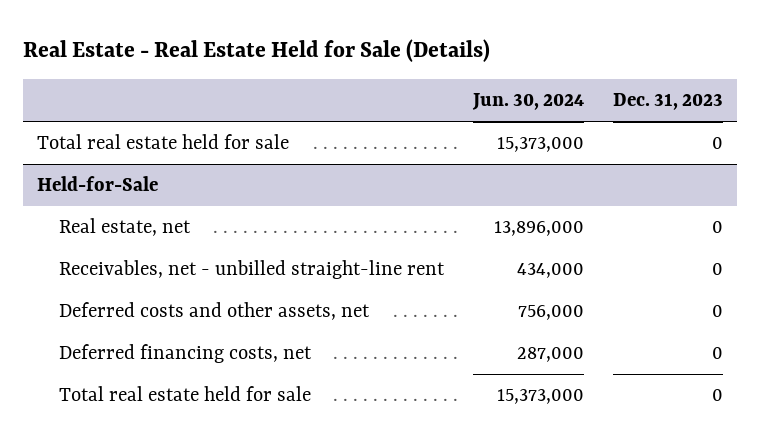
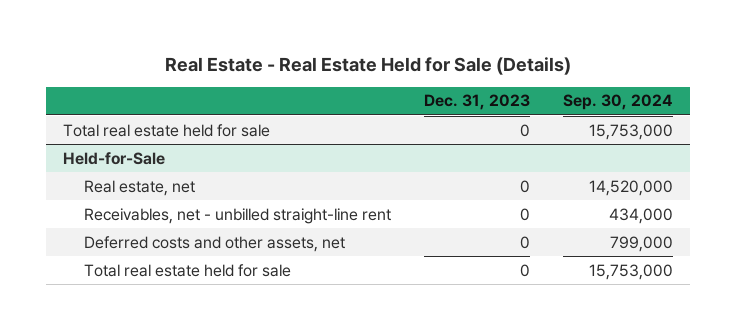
- | Jun. 30, 2024 | Dec. 31, 2023
+ | Dec. 31, 2023 | Sep. 30, 2024
@ Held-for-Sale
- Deferred financing costs, net | 287,000 | 0

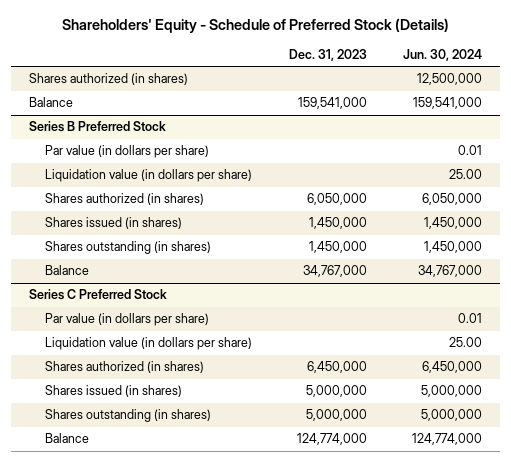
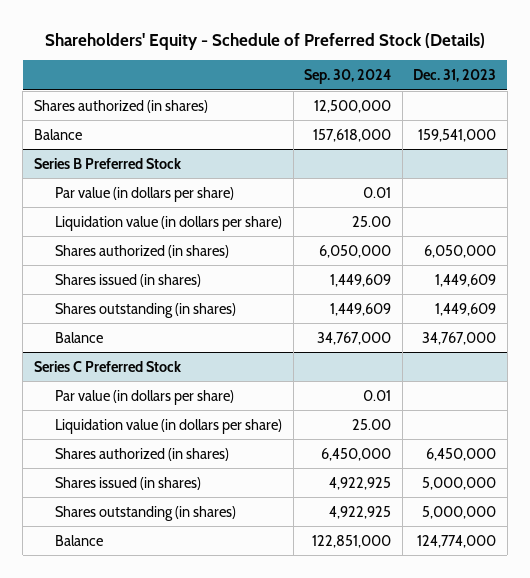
- | Dec. 31, 2023 | Jun. 30, 2024
+ | Sep. 30, 2024 | Dec. 31, 2023
@ Series B Preferred Stock
- Shares issued (in shares) | 1,450,000 | 1,450,000
- Shares outstanding (in shares) | 1,450,000 | 1,450,000
+ Shares issued (in shares) | 1,449,609 | 1,449,609
+ Shares outstanding (in shares) | 1,449,609 | 1,449,609

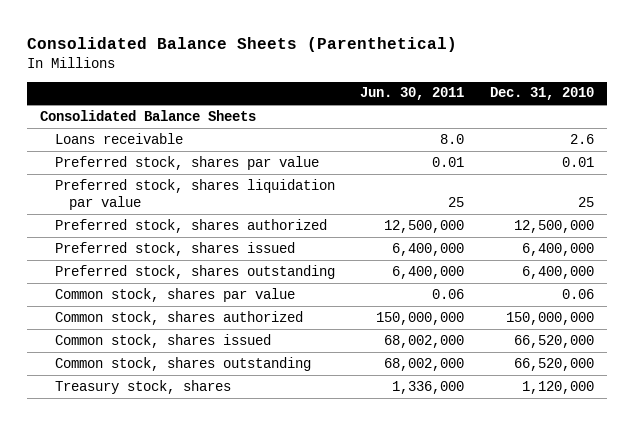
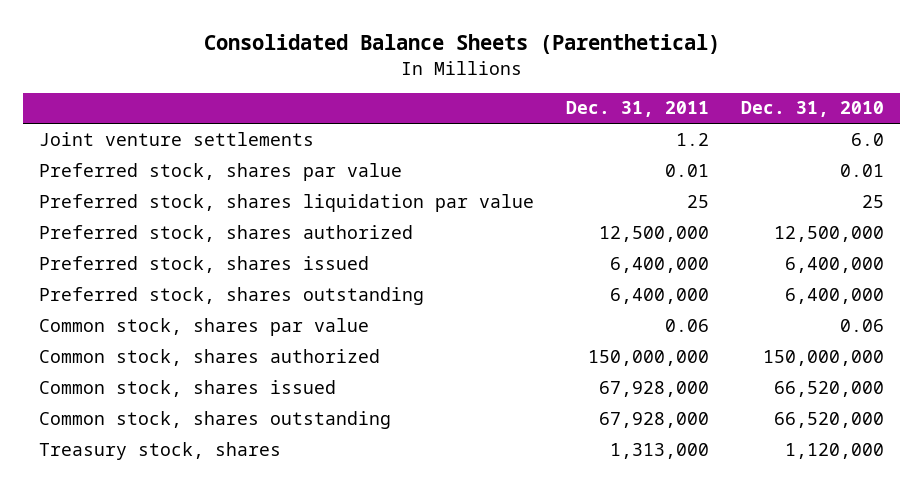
- | Jun. 30, 2011 | Dec. 31, 2010
+ | Dec. 31, 2011 | Dec. 31, 2010
- Consolidated Balance Sheets
- Loans receivable | 8.0 | 2.6
+ Joint venture settlements | 1.2 | 6.0

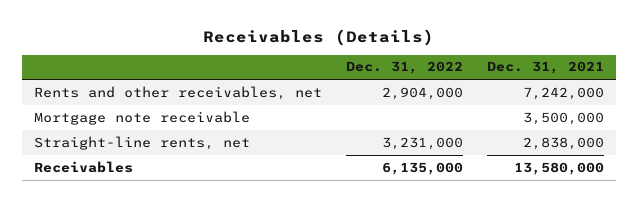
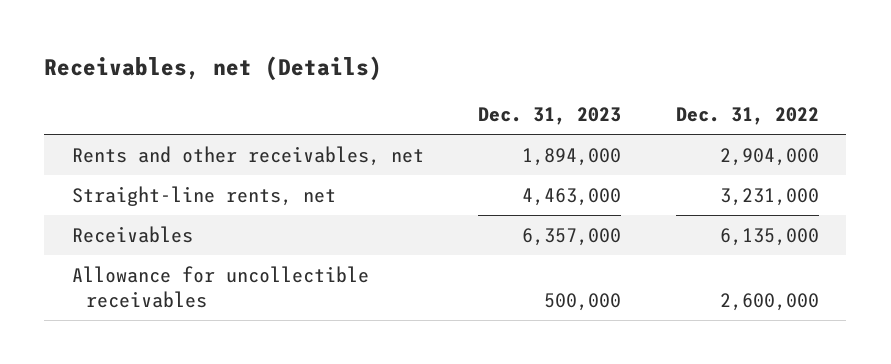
- Receivables (Details)
+ Receivables, net (Details)
- | Dec. 31, 2022 | Dec. 31, 2021
+ | Dec. 31, 2023 | Dec. 31, 2022
- Mortgage note receivable | | 3,500,000
+ Allowance for uncollectible receivables | 500,000 | 2,600,000

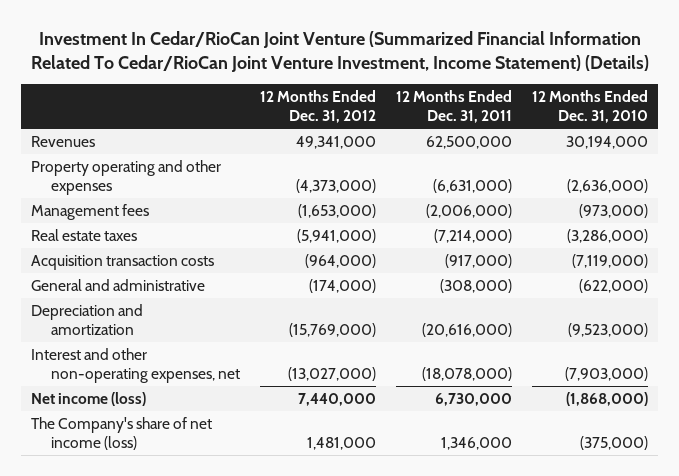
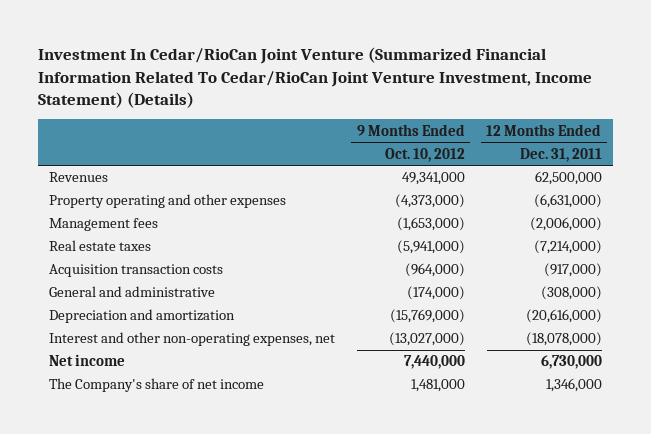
- | 12 Months Ended Dec. 31, 2012 | 12 Months Ended Dec. 31, 2011 | 12 Months Ended Dec. 31, 2010
+ | 9 Months Ended Oct. 10, 2012 | 12 Months Ended Dec. 31, 2011
- Net income (loss) | 7,440,000 | 6,730,000 | (1,868,000)
- The Company's share of net income (loss) | 1,481,000 | 1,346,000 | (375,000)
+ Net income | 7,440,000 | 6,730,000
+ The Company's share of net income | 1,481,000 | 1,346,000

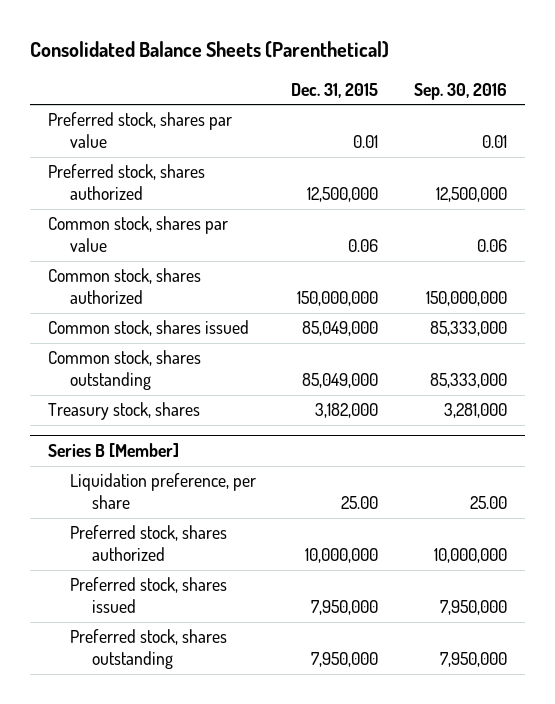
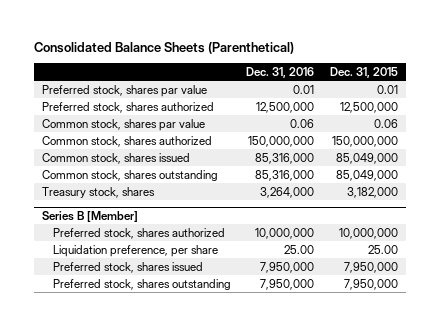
- | Dec. 31, 2015 | Sep. 30, 2016
+ | Dec. 31, 2016 | Dec. 31, 2015
@ Series B [Member]
moved down: Liquidation preference, per share | 25.00 | 25.00

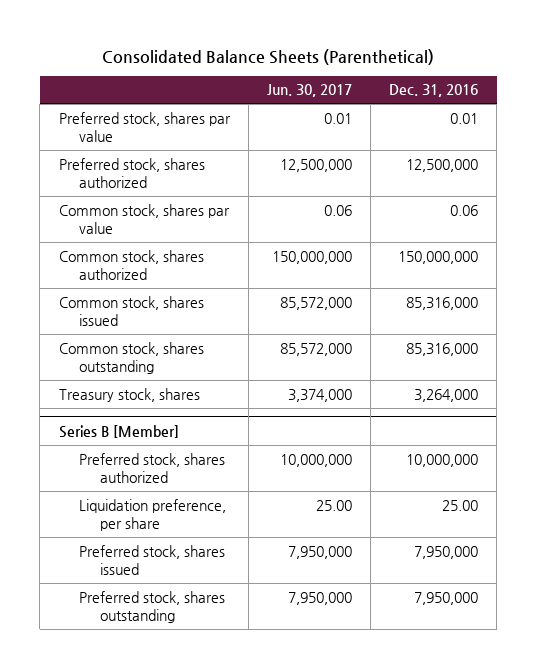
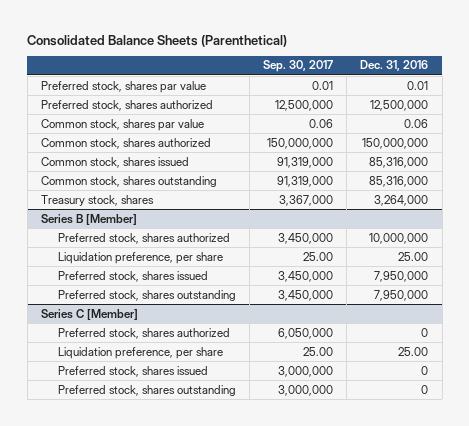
- | Jun. 30, 2017 | Dec. 31, 2016
+ | Sep. 30, 2017 | Dec. 31, 2016
+ Series C [Member]
+ Preferred stock, shares authorized | 6,050,000 | 0
+ Liquidation preference, per share | 25.00 | 25.00
+ Preferred stock, shares issued | 3,000,000 | 0
+ Preferred stock, shares outstanding | 3,000,000 | 0

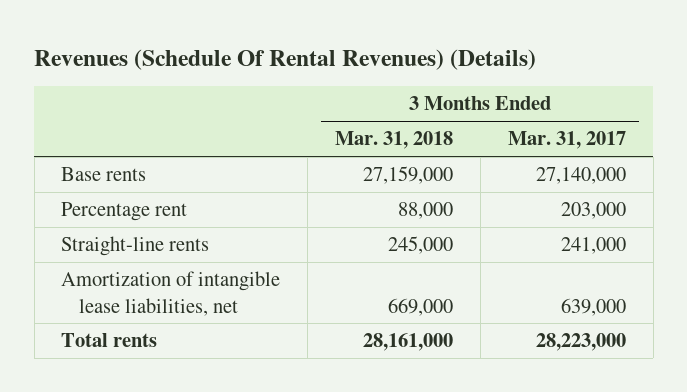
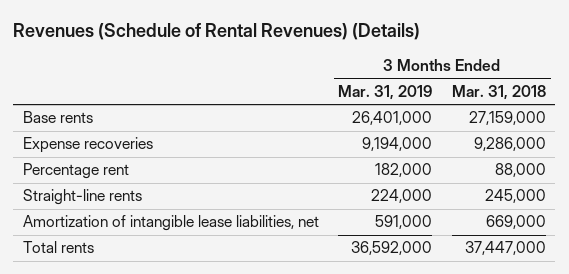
- Revenues (Schedule Of Rental Revenues) (Details)
+ Revenues (Schedule of Rental Revenues) (Details)
- | 3 Months Ended Mar. 31, 2018 | 3 Months Ended Mar. 31, 2017
+ | 3 Months Ended Mar. 31, 2019 | 3 Months Ended Mar. 31, 2018
+ Expense recoveries | 9,194,000 | 9,286,000
- Total rents | 28,161,000 | 28,223,000
+ Total rents | 36,592,000 | 37,447,000

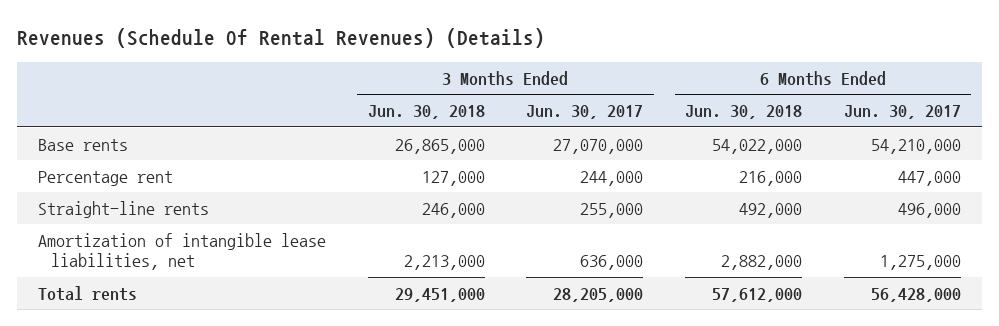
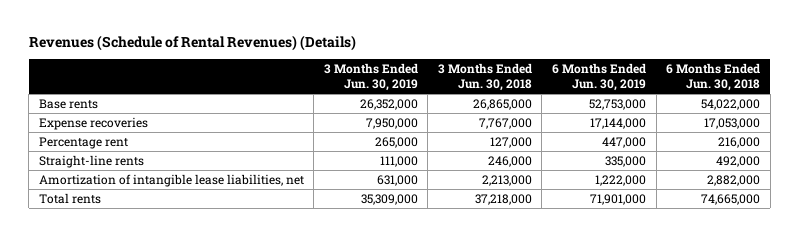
- Revenues (Schedule Of Rental Revenues) (Details)
+ Revenues (Schedule of Rental Revenues) (Details)
- | 3 Months Ended Jun. 30, 2018 | 3 Months Ended Jun. 30, 2017 | 6 Months Ended Jun. 30, 2018 | 6 Months Ended Jun. 30, 2017
+ | 3 Months Ended Jun. 30, 2019 | 3 Months Ended Jun. 30, 2018 | 6 Months Ended Jun. 30, 2019 | 6 Months Ended Jun. 30, 2018
+ Expense recoveries | 7,950,000 | 7,767,000 | 17,144,000 | 17,053,000
- Total rents | 29,451,000 | 28,205,000 | 57,612,000 | 56,428,000
+ Total rents | 35,309,000 | 37,218,000 | 71,901,000 | 74,665,000

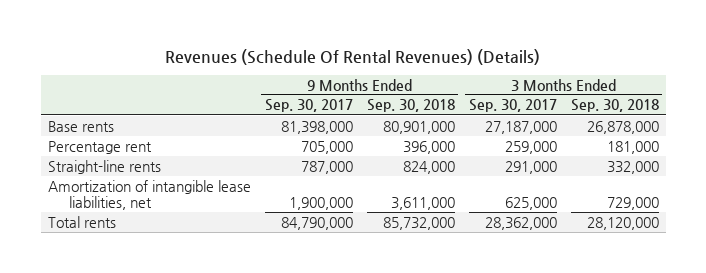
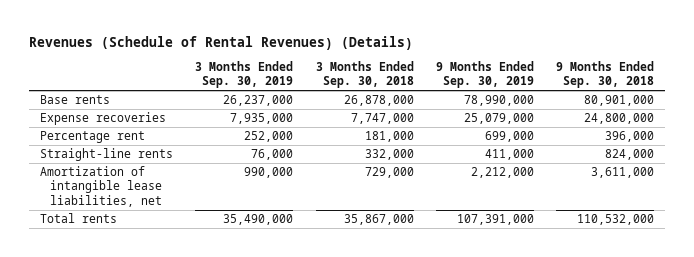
- Revenues (Schedule Of Rental Revenues) (Details)
+ Revenues (Schedule of Rental Revenues) (Details)
- | 9 Months Ended Sep. 30, 2017 | 9 Months Ended Sep. 30, 2018 | 3 Months Ended Sep. 30, 2017 | 3 Months Ended Sep. 30, 2018
+ | 3 Months Ended Sep. 30, 2019 | 3 Months Ended Sep. 30, 2018 | 9 Months Ended Sep. 30, 2019 | 9 Months Ended Sep. 30, 2018
+ Expense recoveries | 7,935,000 | 7,747,000 | 25,079,000 | 24,800,000
- Total rents | 84,790,000 | 85,732,000 | 28,362,000 | 28,120,000
+ Total rents | 35,490,000 | 35,867,000 | 107,391,000 | 110,532,000

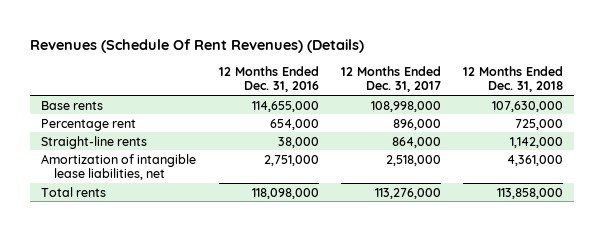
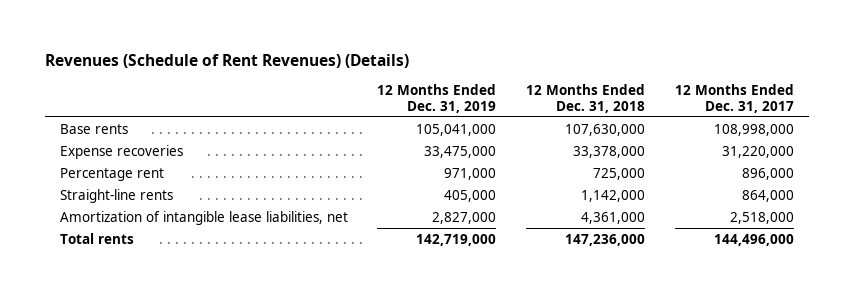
- Revenues (Schedule Of Rent Revenues) (Details)
+ Revenues (Schedule of Rent Revenues) (Details)
- | 12 Months Ended Dec. 31, 2016 | 12 Months Ended Dec. 31, 2017 | 12 Months Ended Dec. 31, 2018
+ | 12 Months Ended Dec. 31, 2019 | 12 Months Ended Dec. 31, 2018 | 12 Months Ended Dec. 31, 2017
+ Expense recoveries | 33,475,000 | 33,378,000 | 31,220,000
- Total rents | 118,098,000 | 113,276,000 | 113,858,000
+ Total rents | 142,719,000 | 147,236,000 | 144,496,000

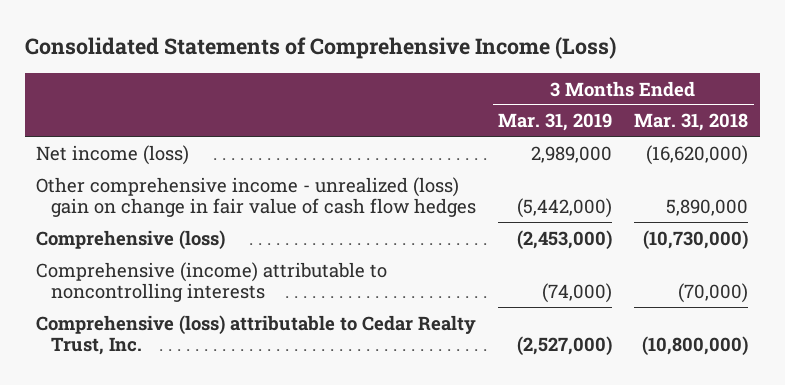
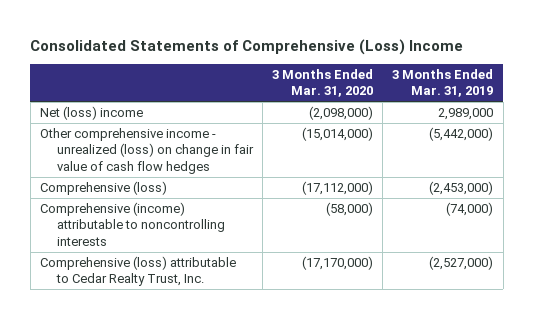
- Consolidated Statements of Comprehensive Income (Loss)
+ Consolidated Statements of Comprehensive (Loss) Income
- | 3 Months Ended Mar. 31, 2019 | 3 Months Ended Mar. 31, 2018
+ | 3 Months Ended Mar. 31, 2020 | 3 Months Ended Mar. 31, 2019
- Net income (loss) | 2,989,000 | (16,620,000)
- Other comprehensive income - unrealized (loss) gain on change in fair value of cash flow hedges | (5,442,000) | 5,890,000
+ Net (loss) income | (2,098,000) | 2,989,000
+ Other comprehensive income - unrealized (loss) on change in fair value of cash flow hedges | (15,014,000) | (5,442,000)

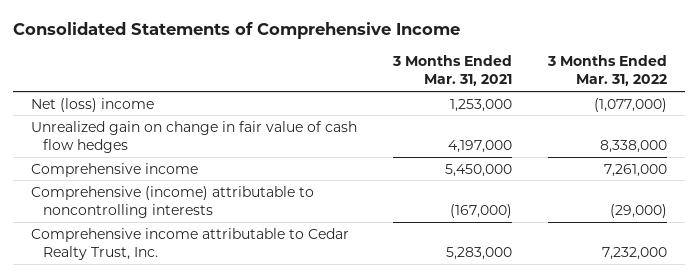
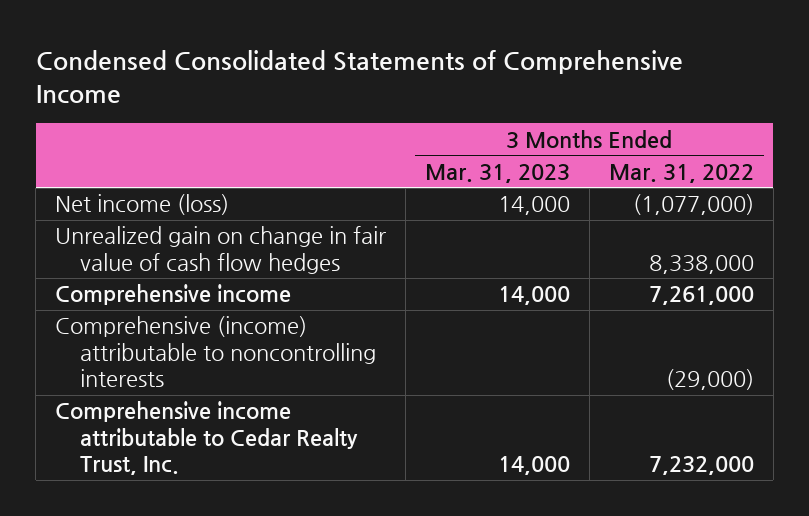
- Consolidated Statements of Comprehensive Income
+ Condensed Consolidated Statements of Comprehensive Income
- | 3 Months Ended Mar. 31, 2021 | 3 Months Ended Mar. 31, 2022
+ | 3 Months Ended Mar. 31, 2023 | 3 Months Ended Mar. 31, 2022
- Net (loss) income | 1,253,000 | (1,077,000)
+ Net income (loss) | 14,000 | (1,077,000)

